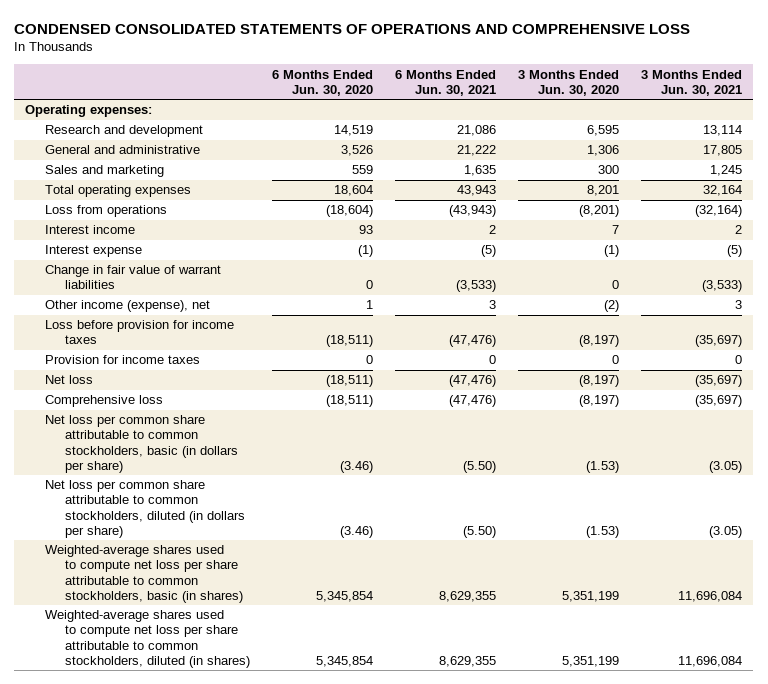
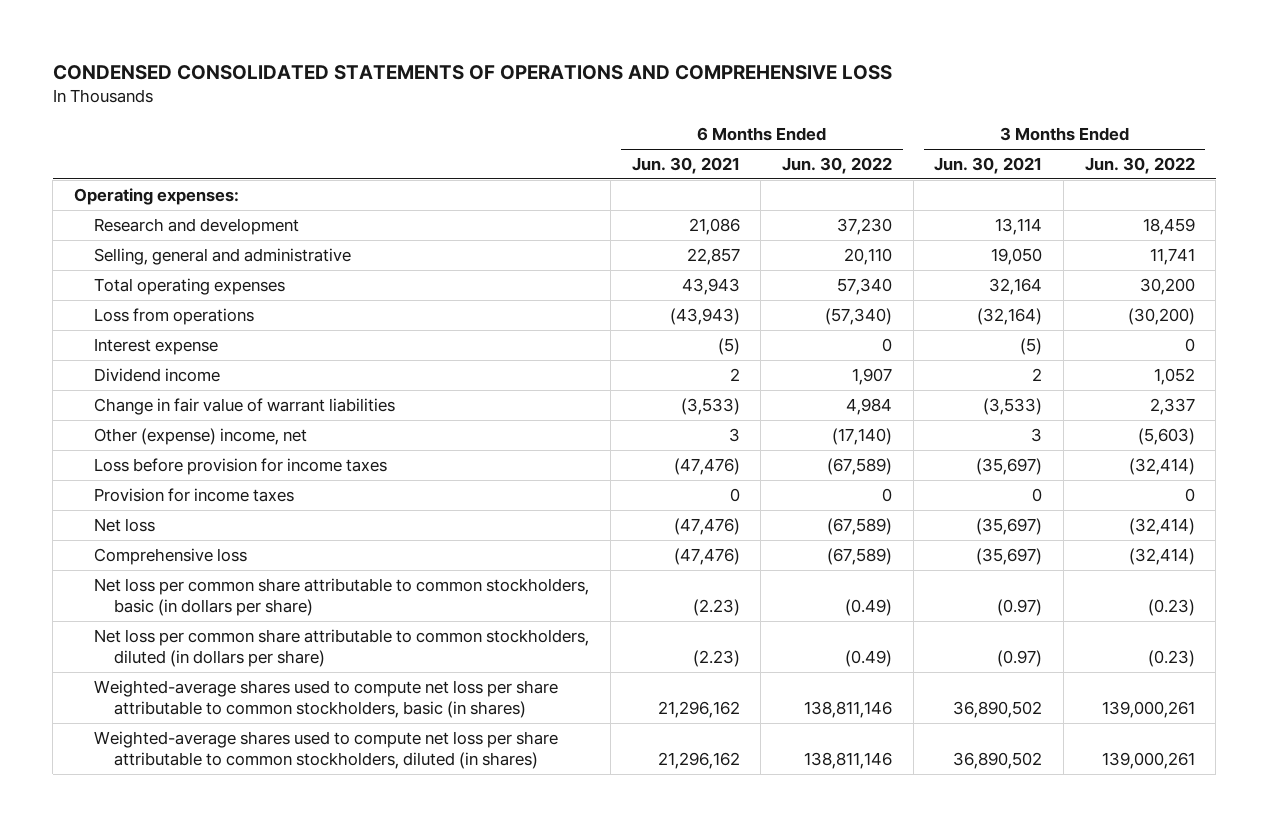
- | 6 Months Ended Jun. 30, 2020 | 6 Months Ended Jun. 30, 2021 | 3 Months Ended Jun. 30, 2020 | 3 Months Ended Jun. 30, 2021
+ | 6 Months Ended Jun. 30, 2021 | 6 Months Ended Jun. 30, 2022 | 3 Months Ended Jun. 30, 2021 | 3 Months Ended Jun. 30, 2022
- General and administrative | 3,526 | 21,222 | 1,306 | 17,805
- Sales and marketing | 559 | 1,635 | 300 | 1,245
+ Selling, general and administrative | 22,857 | 20,110 | 19,050 | 11,741
- Interest income | 93 | 2 | 7 | 2
+ Dividend income | 2 | 1,907 | 2 | 1,052
- Other income (expense), net | 1 | 3 | (2) | 3
+ Other (expense) income, net | 3 | (17,140) | 3 | (5,603)
- Net loss per common share attributable to common stockholders, basic (in dollars per share) | (3.46) | (5.50) | (1.53) | (3.05)
- Net loss per common share attributable to common stockholders, diluted (in dollars per share) | (3.46) | (5.50) | (1.53) | (3.05)
- Weighted-average shares used to compute net loss per share attributable to common stockholders, basic (in shares) | 5,345,854 | 8,629,355 | 5,351,199 | 11,696,084
- Weighted-average shares used to compute net loss per share attributable to common stockholders, diluted (in shares) | 5,345,854 | 8,629,355 | 5,351,199 | 11,696,084
+ Net loss per common share attributable to common stockholders, basic (in dollars per share) | (2.23) | (0.49) | (0.97) | (0.23)
+ Net loss per common share attributable to common stockholders, diluted (in dollars per share) | (2.23) | (0.49) | (0.97) | (0.23)
+ Weighted-average shares used to compute net loss per share attributable to common stockholders, basic (in shares) | 21,296,162 | 138,811,146 | 36,890,502 | 139,000,261
+ Weighted-average shares used to compute net loss per share attributable to common stockholders, diluted (in shares) | 21,296,162 | 138,811,146 | 36,890,502 | 139,000,261

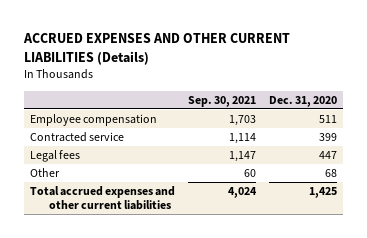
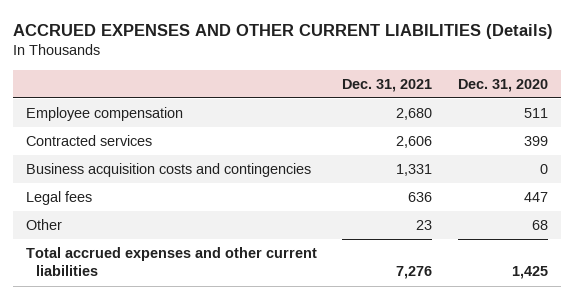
- | Sep. 30, 2021 | Dec. 31, 2020
+ | Dec. 31, 2021 | Dec. 31, 2020
- Contracted service | 1,114 | 399
+ Contracted services | 2,606 | 399
+ Business acquisition costs and contingencies | 1,331 | 0

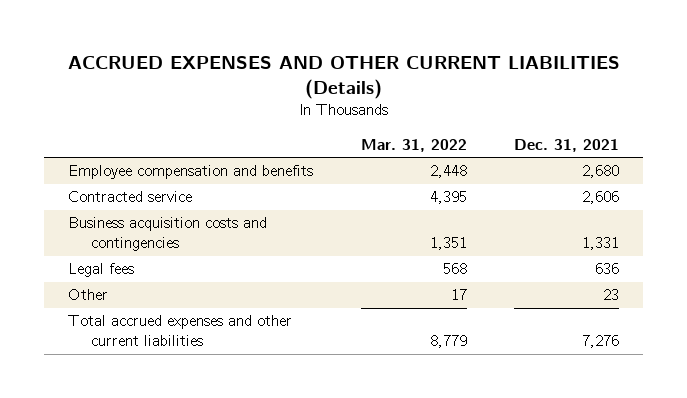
- | Dec. 31, 2021 | Dec. 31, 2020
+ | Mar. 31, 2022 | Dec. 31, 2021
- Employee compensation | 2,680 | 511
- Contracted services | 2,606 | 399
+ Employee compensation and benefits | 2,448 | 2,680
+ Contracted service | 4,395 | 2,606

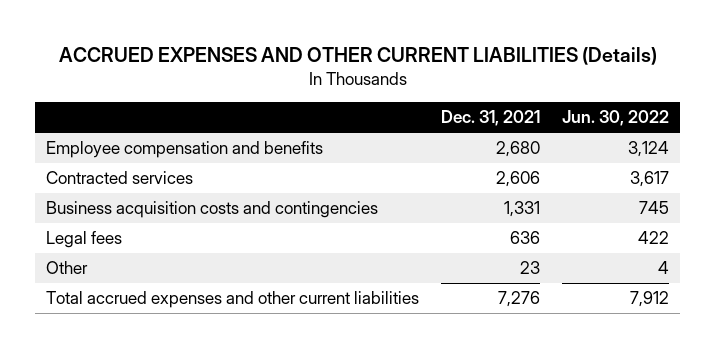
- | Mar. 31, 2022 | Dec. 31, 2021
+ | Dec. 31, 2021 | Jun. 30, 2022
- Contracted service | 4,395 | 2,606
+ Contracted services | 2,606 | 3,617

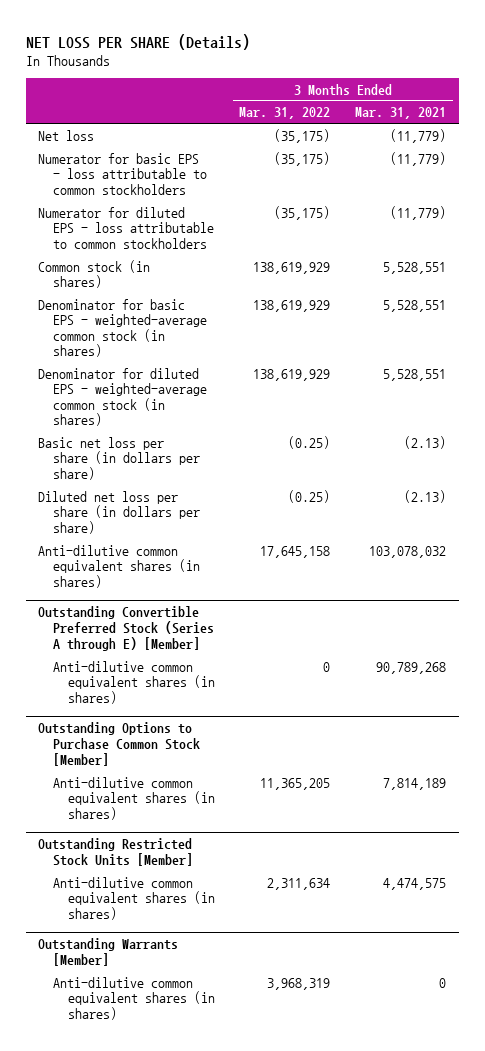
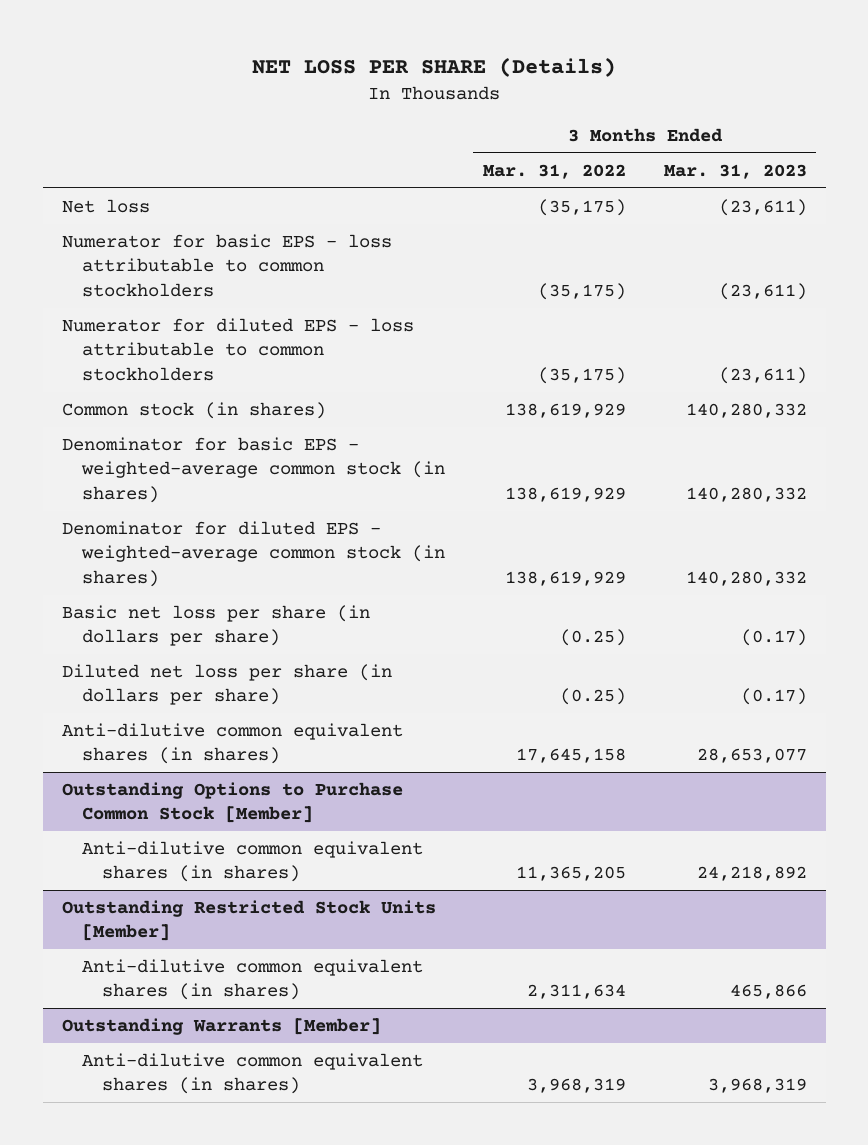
- | 3 Months Ended Mar. 31, 2022 | 3 Months Ended Mar. 31, 2021
+ | 3 Months Ended Mar. 31, 2022 | 3 Months Ended Mar. 31, 2023
- Outstanding Convertible Preferred Stock (Series A through E) [Member]
- Anti-dilutive common equivalent shares (in shares) | 0 | 90,789,268

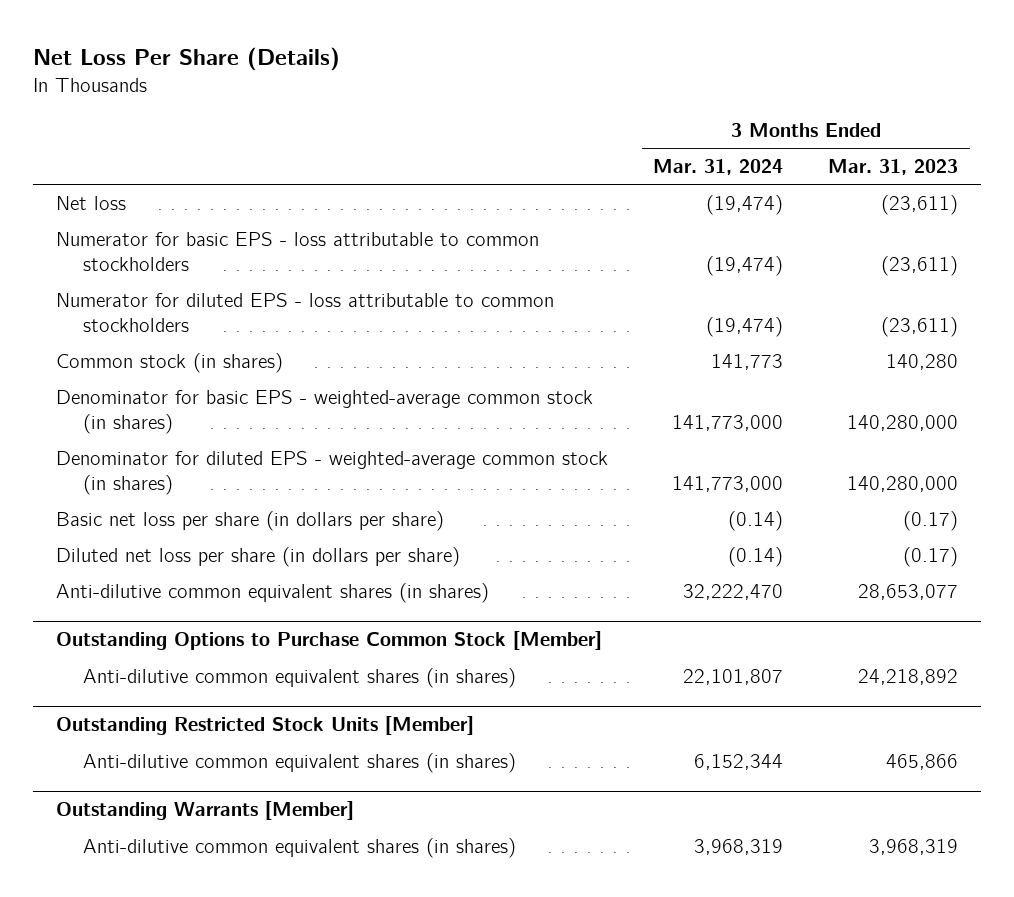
- NET LOSS PER SHARE (Details)
+ Net Loss Per Share (Details)
- | 3 Months Ended Mar. 31, 2022 | 3 Months Ended Mar. 31, 2023
+ | 3 Months Ended Mar. 31, 2024 | 3 Months Ended Mar. 31, 2023
- Common stock (in shares) | 138,619,929 | 140,280,332
- Denominator for basic EPS - weighted-average common stock (in shares) | 138,619,929 | 140,280,332
- Denominator for diluted EPS - weighted-average common stock (in shares) | 138,619,929 | 140,280,332
+ Common stock (in shares) | 141,773 | 140,280
+ Denominator for basic EPS - weighted-average common stock (in shares) | 141,773,000 | 140,280,000
+ Denominator for diluted EPS - weighted-average common stock (in shares) | 141,773,000 | 140,280,000

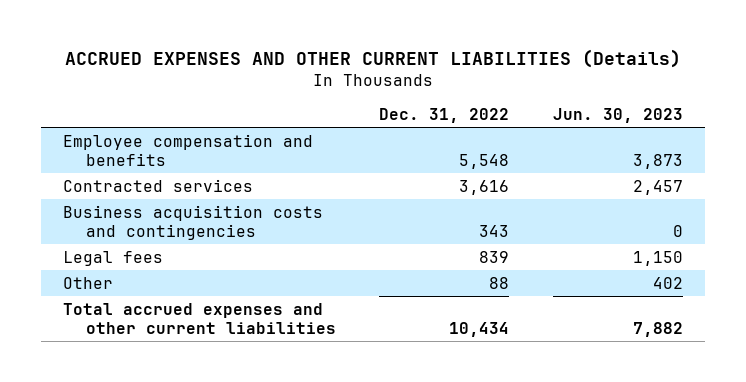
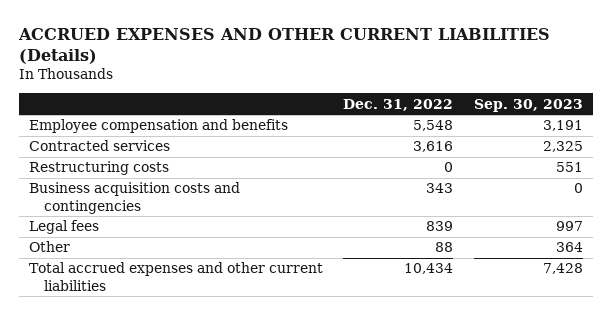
- | Dec. 31, 2022 | Jun. 30, 2023
+ | Dec. 31, 2022 | Sep. 30, 2023
+ Restructuring costs | 0 | 551

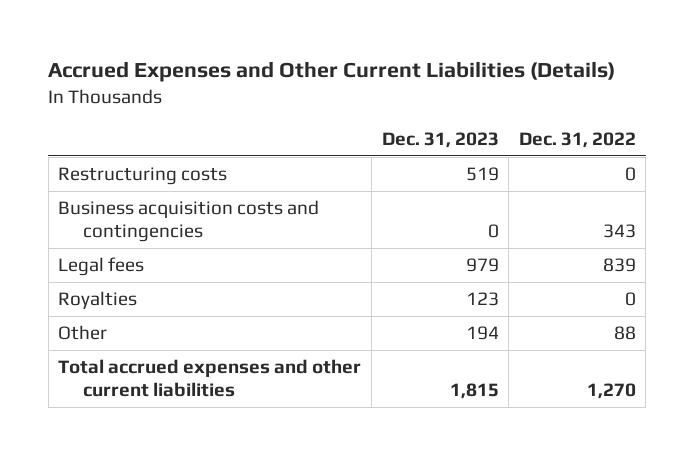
- ACCRUED EXPENSES AND OTHER CURRENT LIABILITIES (Details)
+ Accrued Expenses and Other Current Liabilities (Details)
- | Dec. 31, 2022 | Sep. 30, 2023
+ | Dec. 31, 2023 | Dec. 31, 2022
- Employee compensation and benefits | 5,548 | 3,191
- Contracted services | 3,616 | 2,325
+ Royalties | 123 | 0
- Total accrued expenses and other current liabilities | 10,434 | 7,428
+ Total accrued expenses and other current liabilities | 1,815 | 1,270

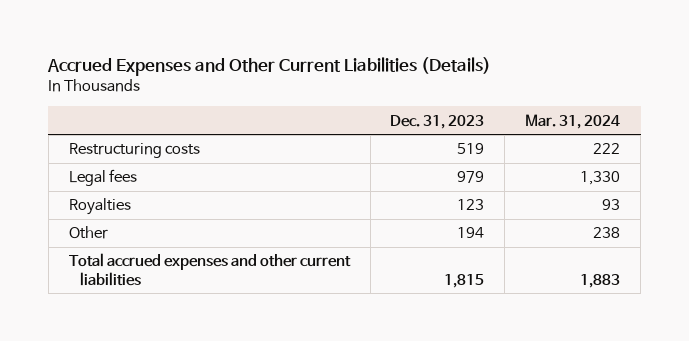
- | Dec. 31, 2023 | Dec. 31, 2022
+ | Dec. 31, 2023 | Mar. 31, 2024
- Business acquisition costs and contingencies | 0 | 343

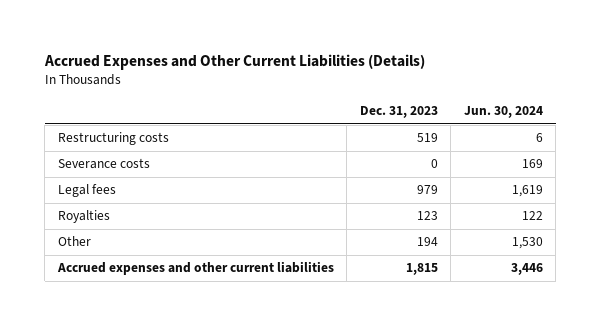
- | Dec. 31, 2023 | Mar. 31, 2024
+ | Dec. 31, 2023 | Jun. 30, 2024
+ Severance costs | 0 | 169
- Total accrued expenses and other current liabilities | 1,815 | 1,883
+ Accrued expenses and other current liabilities | 1,815 | 3,446

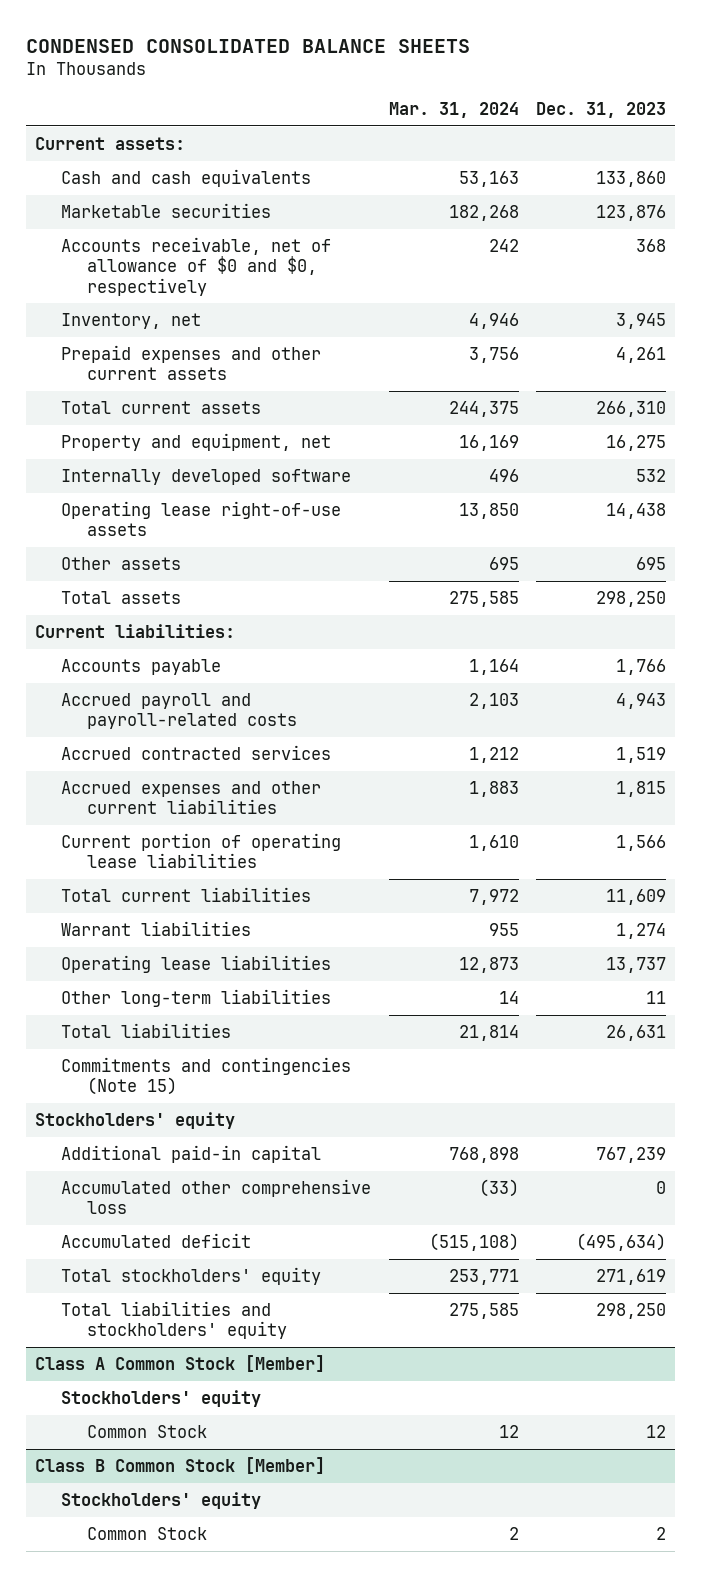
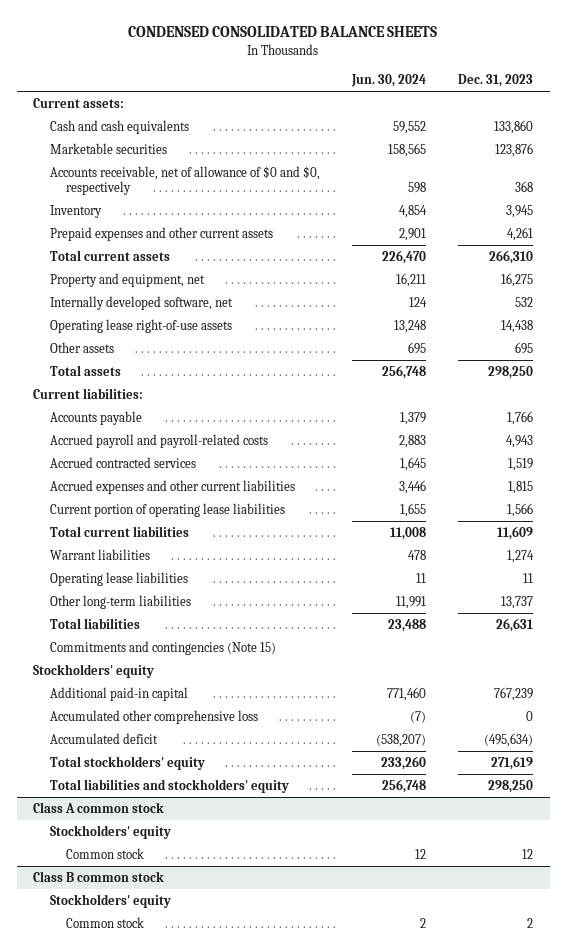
- | Mar. 31, 2024 | Dec. 31, 2023
+ | Jun. 30, 2024 | Dec. 31, 2023
- Inventory, net | 4,946 | 3,945
+ Inventory | 4,854 | 3,945
- Internally developed software | 496 | 532
+ Internally developed software, net | 124 | 532
- Operating lease liabilities | 12,873 | 13,737
- Other long-term liabilities | 14 | 11
+ Operating lease liabilities | 11 | 11
+ Other long-term liabilities | 11,991 | 13,737
- Class A Common Stock [Member]
+ Class A common stock
- Common Stock | 12 | 12
- Class B Common Stock [Member]
+ Common stock | 12 | 12
+ Class B common stock
- Common Stock | 2 | 2
+ Common stock | 2 | 2

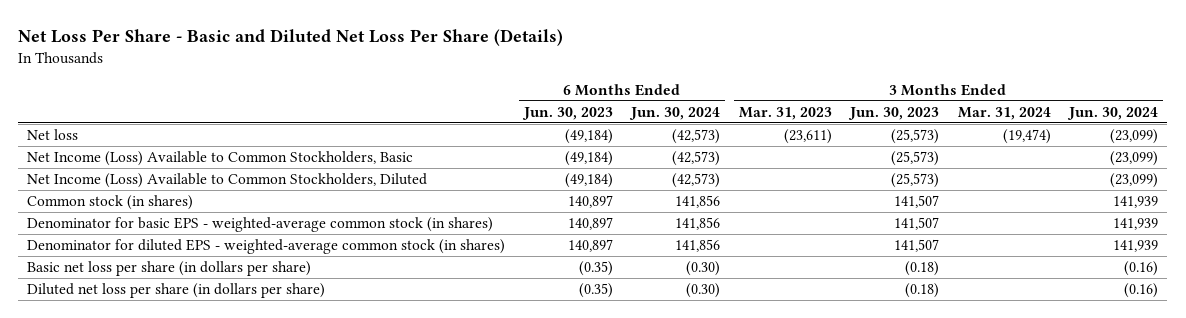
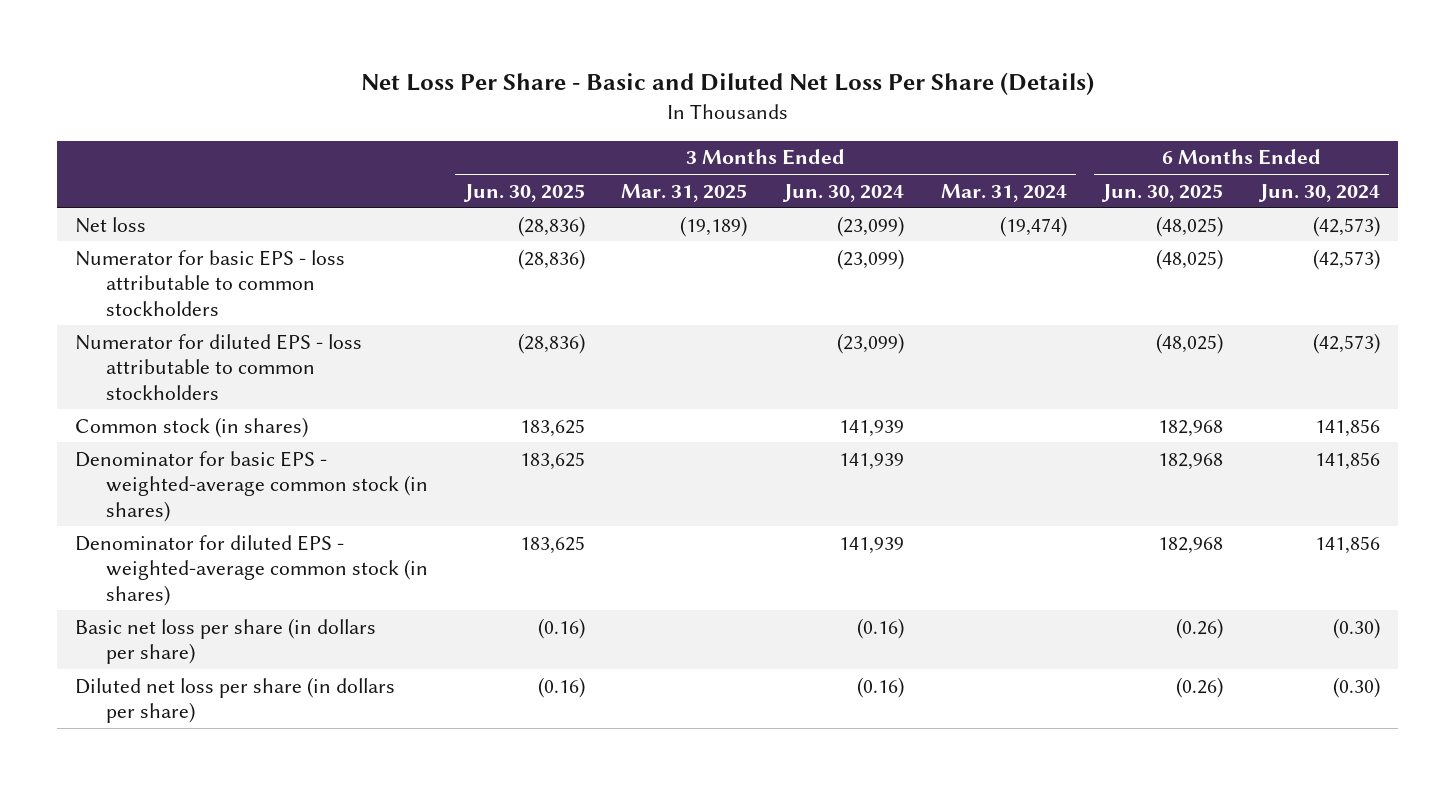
- | 6 Months Ended Jun. 30, 2023 | 6 Months Ended Jun. 30, 2024 | 3 Months Ended Mar. 31, 2023 | 3 Months Ended Jun. 30, 2023 | 3 Months Ended Mar. 31, 2024 | 3 Months Ended Jun. 30, 2024
+ | 3 Months Ended Jun. 30, 2025 | 3 Months Ended Mar. 31, 2025 | 3 Months Ended Jun. 30, 2024 | 3 Months Ended Mar. 31, 2024 | 6 Months Ended Jun. 30, 2025 | 6 Months Ended Jun. 30, 2024
- Net Income (Loss) Available to Common Stockholders, Basic | (49,184) | (42,573) | | (25,573) | | (23,099)
- Net Income (Loss) Available to Common Stockholders, Diluted | (49,184) | (42,573) | | (25,573) | | (23,099)
+ Numerator for basic EPS - loss attributable to common stockholders | (28,836) | | (23,099) | | (48,025) | (42,573)
+ Numerator for diluted EPS - loss attributable to common stockholders | (28,836) | | (23,099) | | (48,025) | (42,573)

